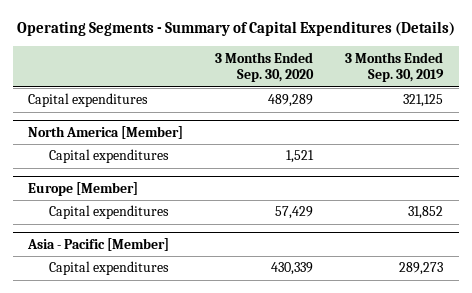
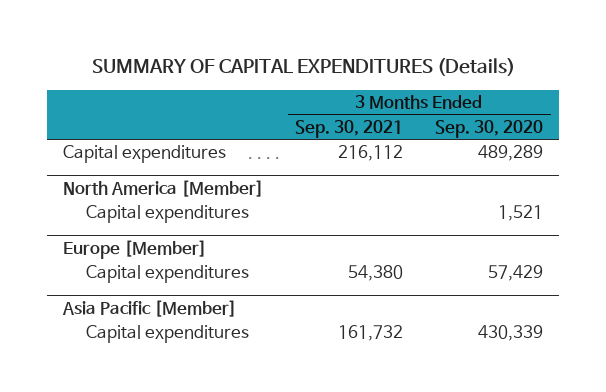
- Operating Segments - Summary of Capital Expenditures (Details)
+ SUMMARY OF CAPITAL EXPENDITURES (Details)
- | 3 Months Ended Sep. 30, 2020 | 3 Months Ended Sep. 30, 2019
+ | 3 Months Ended Sep. 30, 2021 | 3 Months Ended Sep. 30, 2020
- Asia - Pacific [Member]
+ Asia Pacific [Member]

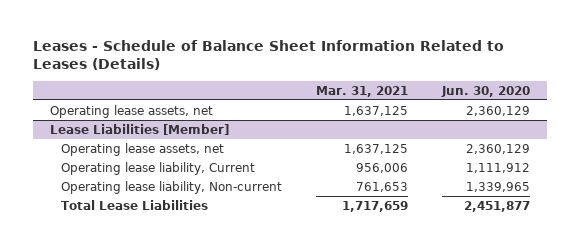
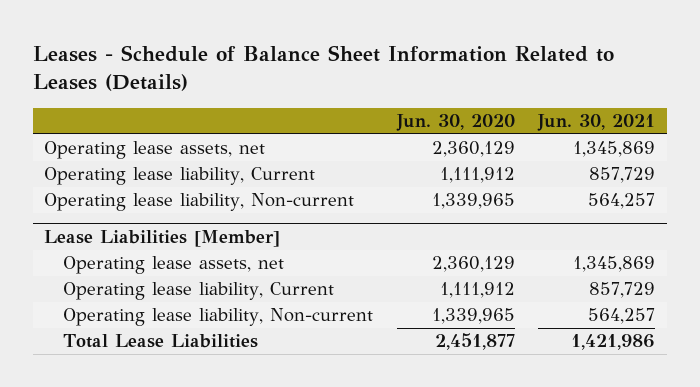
- | Mar. 31, 2021 | Jun. 30, 2020
+ | Jun. 30, 2020 | Jun. 30, 2021
+ Operating lease liability, Current | 1,111,912 | 857,729
+ Operating lease liability, Non-current | 1,339,965 | 564,257

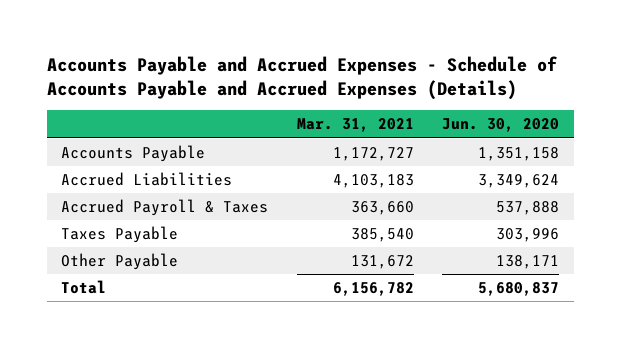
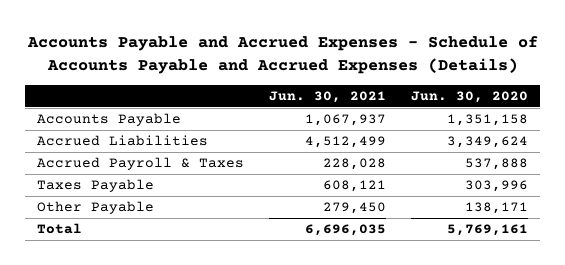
- | Mar. 31, 2021 | Jun. 30, 2020
+ | Jun. 30, 2021 | Jun. 30, 2020
- Total | 6,156,782 | 5,680,837
+ Total | 6,696,035 | 5,769,161

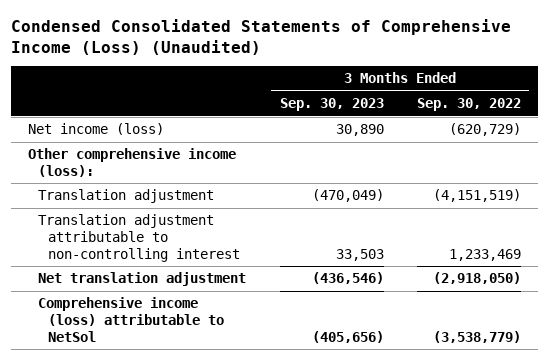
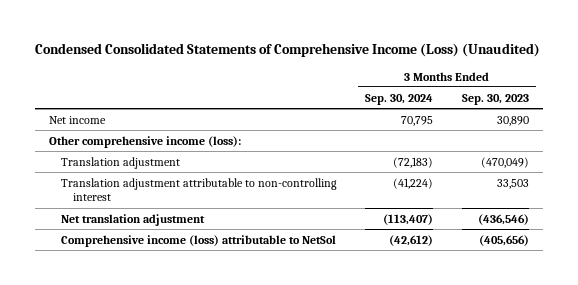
- | 3 Months Ended Sep. 30, 2023 | 3 Months Ended Sep. 30, 2022
+ | 3 Months Ended Sep. 30, 2024 | 3 Months Ended Sep. 30, 2023
- Net income (loss) | 30,890 | (620,729)
+ Net income | 70,795 | 30,890

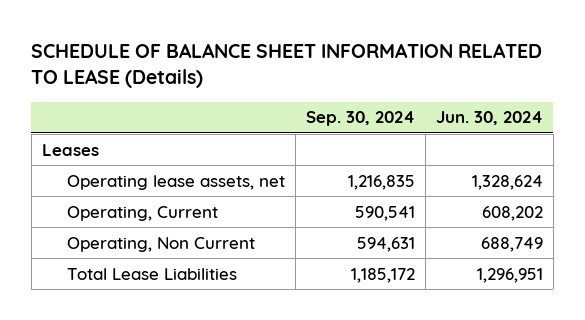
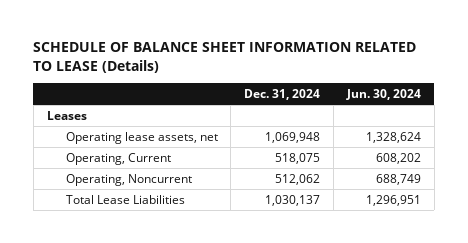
- | Sep. 30, 2024 | Jun. 30, 2024
+ | Dec. 31, 2024 | Jun. 30, 2024
- Operating, Non Current | 594,631 | 688,749
+ Operating, Noncurrent | 512,062 | 688,749

